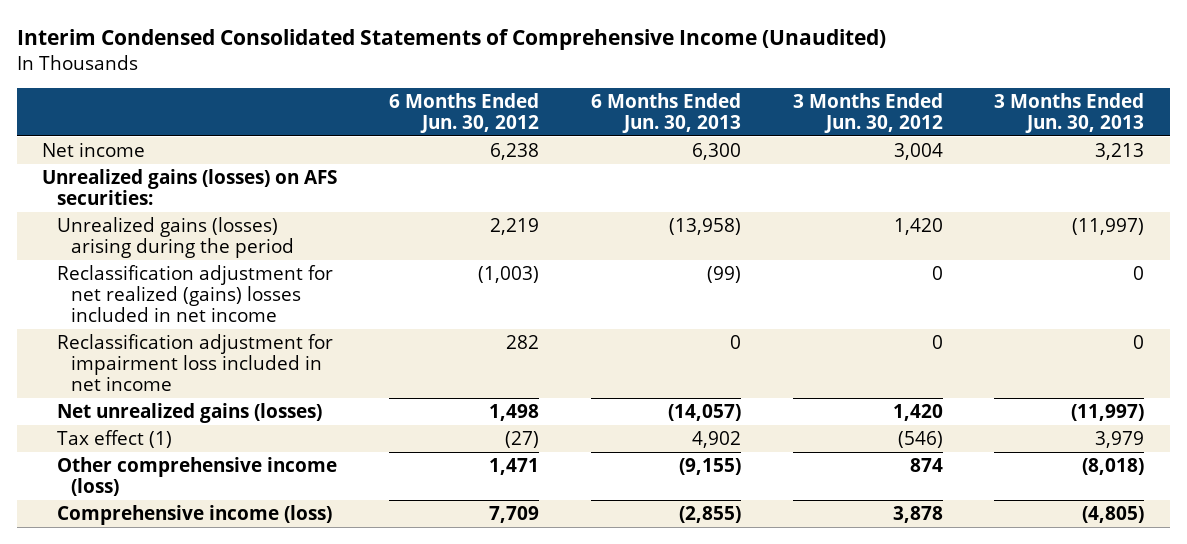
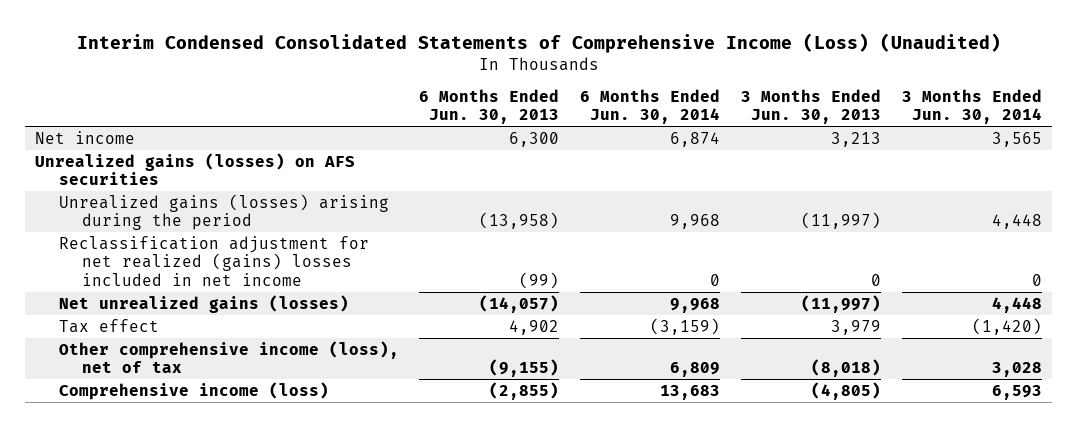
- Interim Condensed Consolidated Statements of Comprehensive Income (Unaudited)
+ Interim Condensed Consolidated Statements of Comprehensive Income (Loss) (Unaudited)
- | 6 Months Ended Jun. 30, 2012 | 6 Months Ended Jun. 30, 2013 | 3 Months Ended Jun. 30, 2012 | 3 Months Ended Jun. 30, 2013
+ | 6 Months Ended Jun. 30, 2013 | 6 Months Ended Jun. 30, 2014 | 3 Months Ended Jun. 30, 2013 | 3 Months Ended Jun. 30, 2014
- Unrealized gains (losses) on AFS securities:
+ Unrealized gains (losses) on AFS securities
- Reclassification adjustment for impairment loss included in net income | 282 | 0 | 0 | 0
- Tax effect (1) | (27) | 4,902 | (546) | 3,979
- Other comprehensive income (loss) | 1,471 | (9,155) | 874 | (8,018)
+ Tax effect | 4,902 | (3,159) | 3,979 | (1,420)
+ Other comprehensive income (loss), net of tax | (9,155) | 6,809 | (8,018) | 3,028

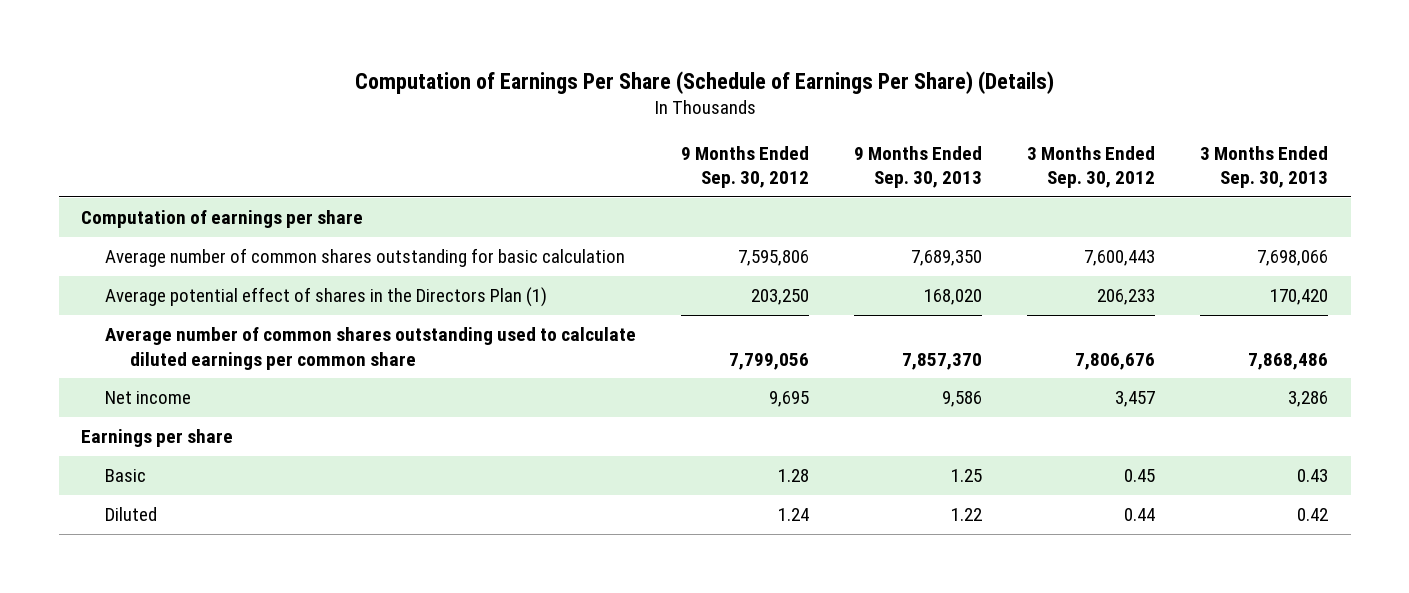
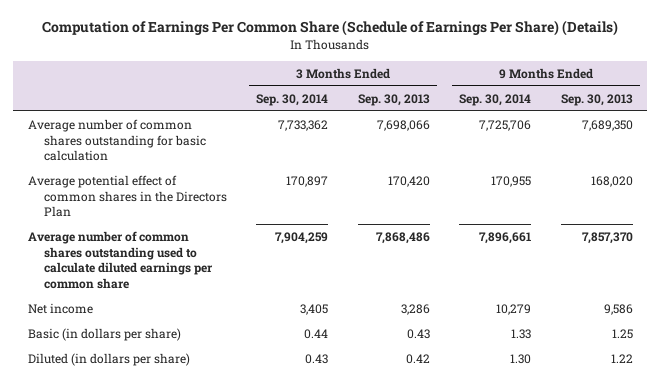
- Computation of Earnings Per Share (Schedule of Earnings Per Share) (Details)
+ Computation of Earnings Per Common Share (Schedule of Earnings Per Share) (Details)
- | 9 Months Ended Sep. 30, 2012 | 9 Months Ended Sep. 30, 2013 | 3 Months Ended Sep. 30, 2012 | 3 Months Ended Sep. 30, 2013
+ | 3 Months Ended Sep. 30, 2014 | 3 Months Ended Sep. 30, 2013 | 9 Months Ended Sep. 30, 2014 | 9 Months Ended Sep. 30, 2013
- Computation of earnings per share
- Average potential effect of shares in the Directors Plan (1) | 203,250 | 168,020 | 206,233 | 170,420
+ Average potential effect of common shares in the Directors Plan | 170,897 | 170,420 | 170,955 | 168,020
- Earnings per share
- Basic | 1.28 | 1.25 | 0.45 | 0.43
- Diluted | 1.24 | 1.22 | 0.44 | 0.42
+ Basic (in dollars per share) | 0.44 | 0.43 | 1.33 | 1.25
+ Diluted (in dollars per share) | 0.43 | 0.42 | 1.30 | 1.22

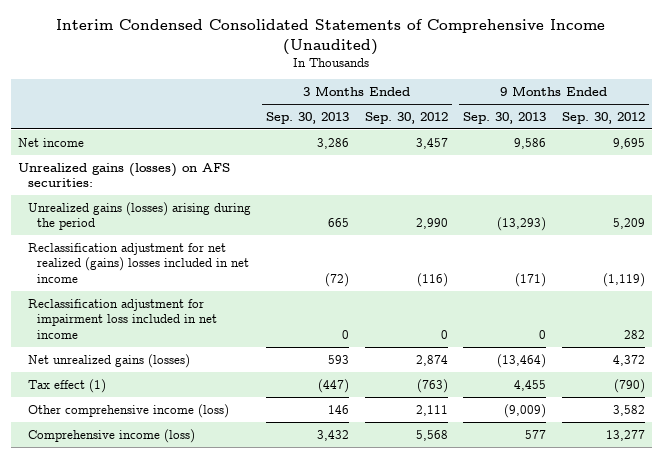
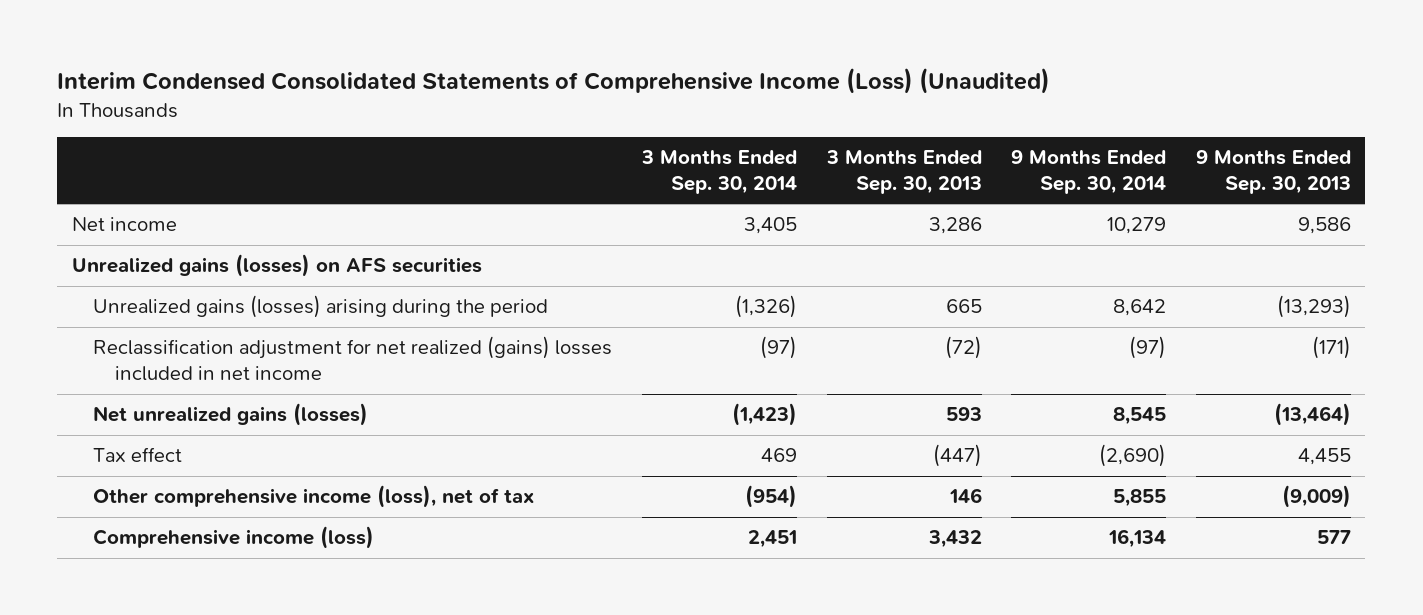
- Interim Condensed Consolidated Statements of Comprehensive Income (Unaudited)
+ Interim Condensed Consolidated Statements of Comprehensive Income (Loss) (Unaudited)
- | 3 Months Ended Sep. 30, 2013 | 3 Months Ended Sep. 30, 2012 | 9 Months Ended Sep. 30, 2013 | 9 Months Ended Sep. 30, 2012
+ | 3 Months Ended Sep. 30, 2014 | 3 Months Ended Sep. 30, 2013 | 9 Months Ended Sep. 30, 2014 | 9 Months Ended Sep. 30, 2013
- Unrealized gains (losses) on AFS securities:
+ Unrealized gains (losses) on AFS securities
- Reclassification adjustment for impairment loss included in net income | 0 | 0 | 0 | 282
- Tax effect (1) | (447) | (763) | 4,455 | (790)
- Other comprehensive income (loss) | 146 | 2,111 | (9,009) | 3,582
+ Tax effect | 469 | (447) | (2,690) | 4,455
+ Other comprehensive income (loss), net of tax | (954) | 146 | 5,855 | (9,009)

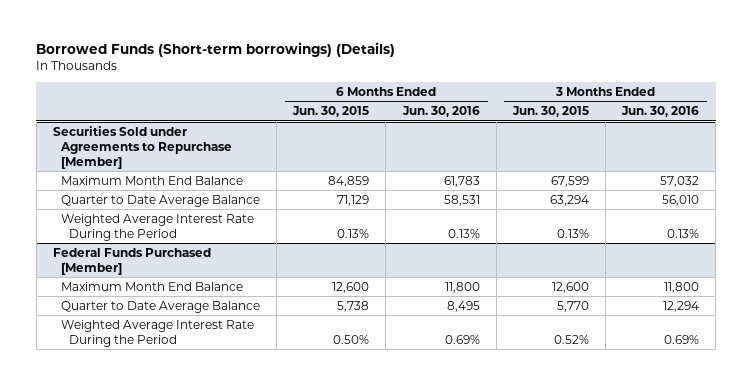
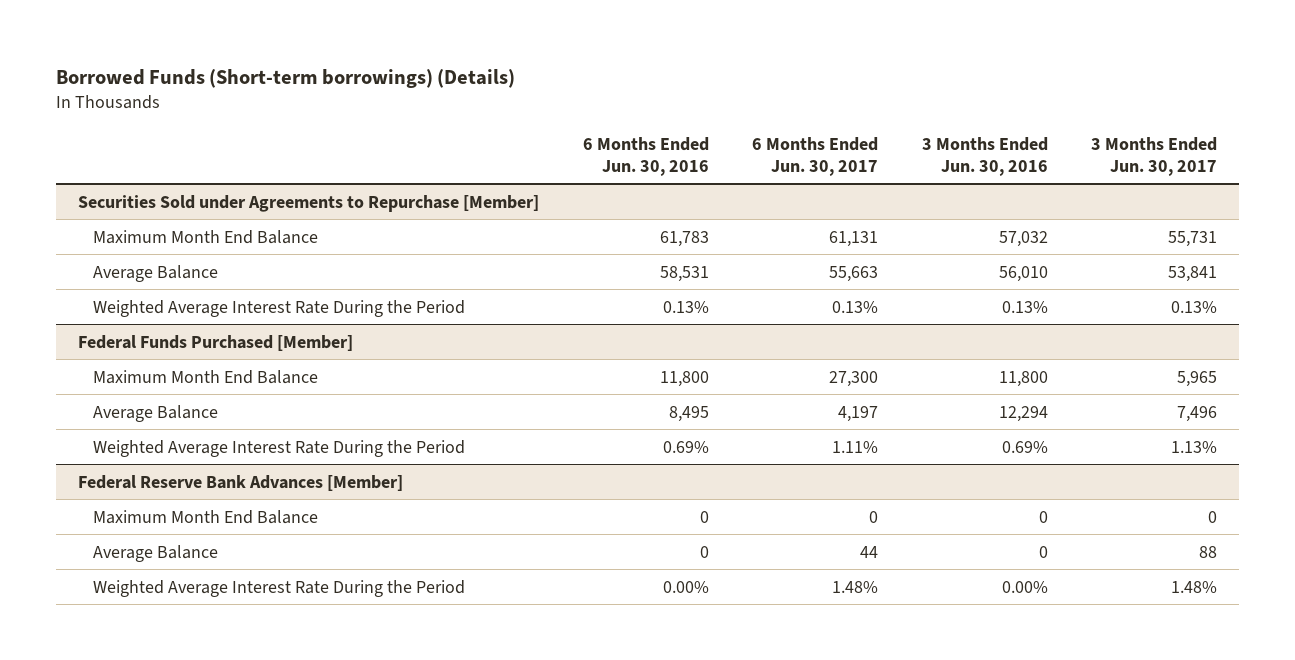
- | 6 Months Ended Jun. 30, 2015 | 6 Months Ended Jun. 30, 2016 | 3 Months Ended Jun. 30, 2015 | 3 Months Ended Jun. 30, 2016
+ | 6 Months Ended Jun. 30, 2016 | 6 Months Ended Jun. 30, 2017 | 3 Months Ended Jun. 30, 2016 | 3 Months Ended Jun. 30, 2017
@ Securities Sold under Agreements to Repurchase [Member]
- Quarter to Date Average Balance | 71,129 | 58,531 | 63,294 | 56,010
+ Average Balance | 58,531 | 55,663 | 56,010 | 53,841
@ Federal Funds Purchased [Member]
- Quarter to Date Average Balance | 5,738 | 8,495 | 5,770 | 12,294
+ Average Balance | 8,495 | 4,197 | 12,294 | 7,496
+ Federal Reserve Bank Advances [Member]
+ Maximum Month End Balance | 0 | 0 | 0 | 0
+ Average Balance | 0 | 44 | 0 | 88
+ Weighted Average Interest Rate During the Period | 0.00% | 1.48% | 0.00% | 1.48%

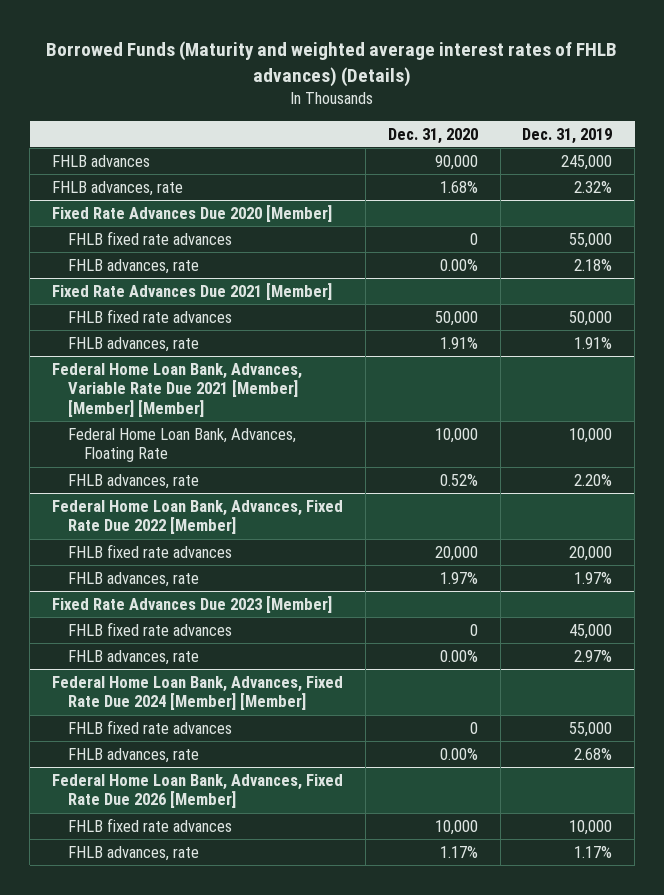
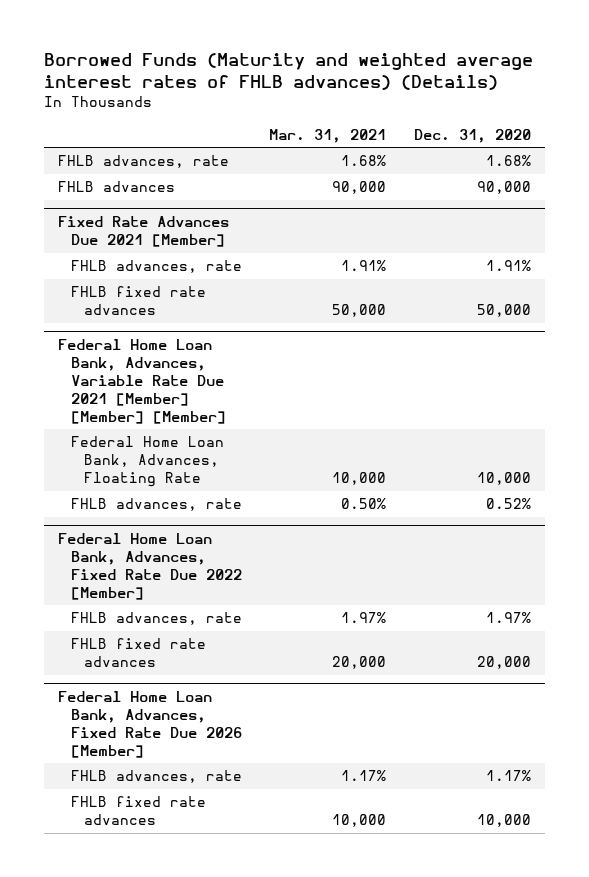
- | Dec. 31, 2020 | Dec. 31, 2019
+ | Mar. 31, 2021 | Dec. 31, 2020
- Fixed Rate Advances Due 2020 [Member]
- FHLB fixed rate advances | 0 | 55,000
- FHLB advances, rate | 0.00% | 2.18%
moved down: FHLB advances | 90,000 | 90,000
@ Fixed Rate Advances Due 2021 [Member]
moved down: FHLB fixed rate advances | 50,000 | 50,000
- Fixed Rate Advances Due 2023 [Member]
- FHLB fixed rate advances | 0 | 45,000
- FHLB advances, rate | 0.00% | 2.97%
- Federal Home Loan Bank, Advances, Fixed Rate Due 2024 [Member] [Member]
- FHLB fixed rate advances | 0 | 55,000
- FHLB advances, rate | 0.00% | 2.68%
@ Federal Home Loan Bank, Advances, Fixed Rate Due 2022 [Member]
moved down: FHLB fixed rate advances | 20,000 | 20,000
@ Federal Home Loan Bank, Advances, Fixed Rate Due 2026 [Member]
moved down: FHLB fixed rate advances | 10,000 | 10,000

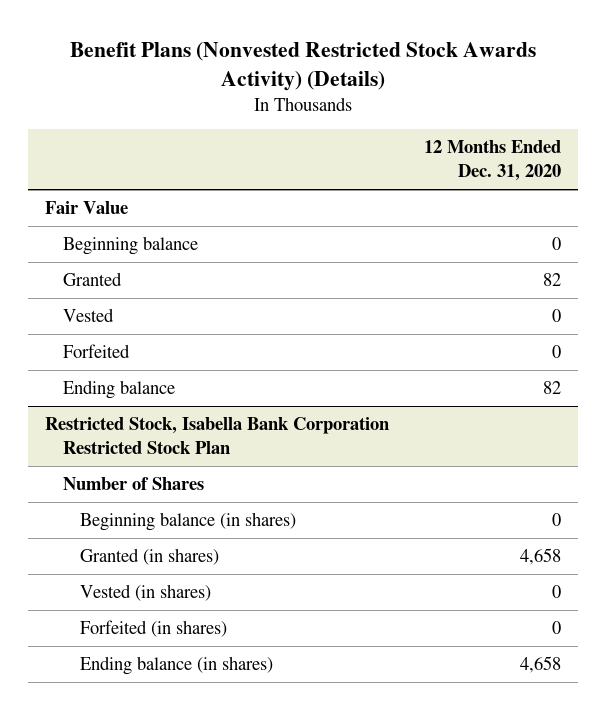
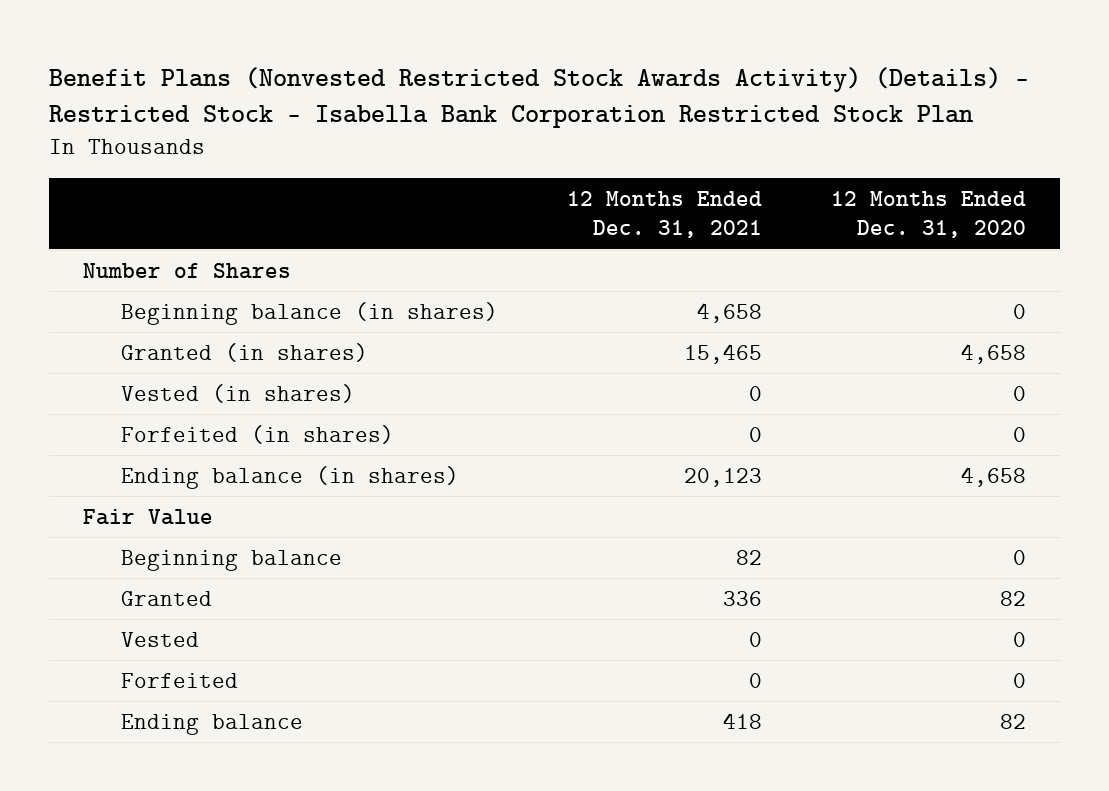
- Benefit Plans (Nonvested Restricted Stock Awards Activity) (Details)
+ Benefit Plans (Nonvested Restricted Stock Awards Activity) (Details) - Restricted Stock - Isabella Bank Corporation Restricted Stock Plan
- | 12 Months Ended Dec. 31, 2020
+ | 12 Months Ended Dec. 31, 2021 | 12 Months Ended Dec. 31, 2020
- Restricted Stock, Isabella Bank Corporation Restricted Stock Plan
moved down: Fair Value
moved down: Beginning balance | 82 | 0
moved down: Granted | 336 | 82
moved down: Vested | 0 | 0
moved down: Forfeited | 0 | 0
moved down: Ending balance | 418 | 82

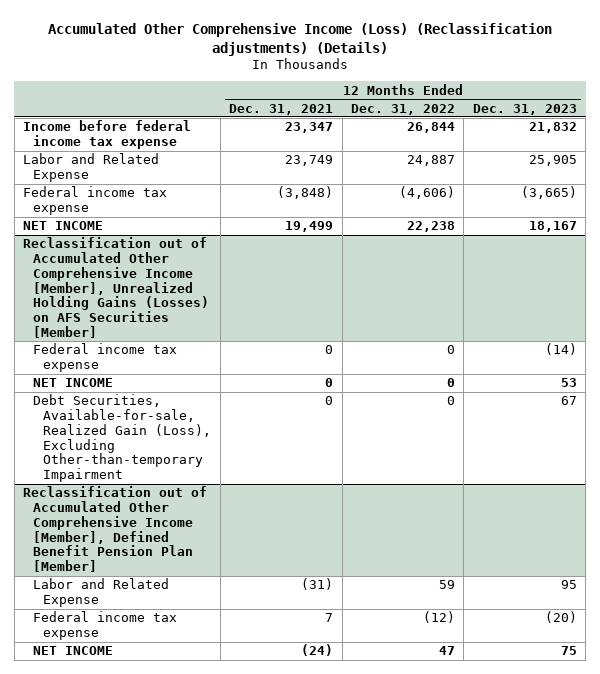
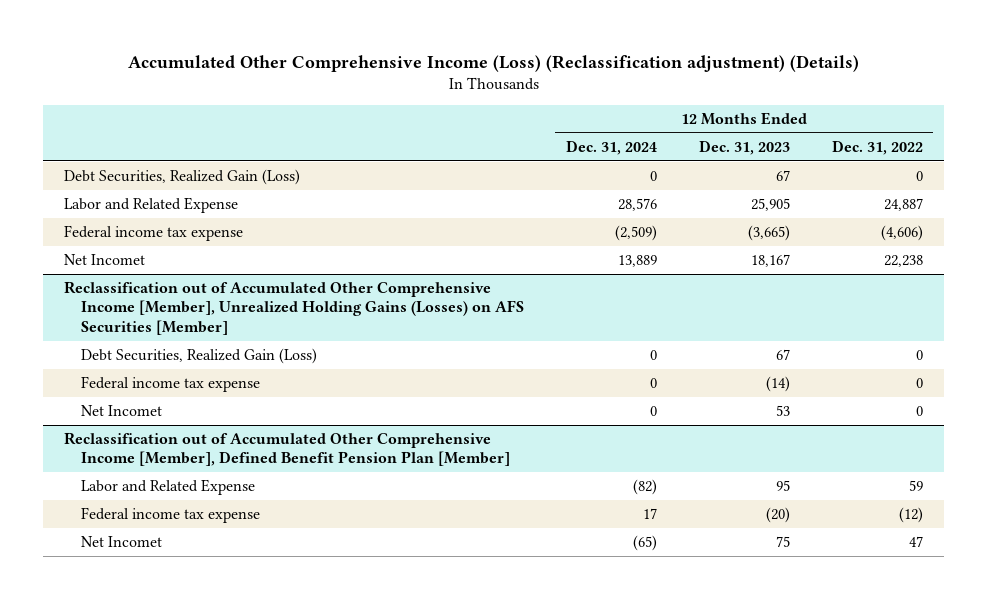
- Accumulated Other Comprehensive Income (Loss) (Reclassification adjustments) (Details)
+ Accumulated Other Comprehensive Income (Loss) (Reclassification adjustment) (Details)
- | 12 Months Ended Dec. 31, 2021 | 12 Months Ended Dec. 31, 2022 | 12 Months Ended Dec. 31, 2023
+ | 12 Months Ended Dec. 31, 2024 | 12 Months Ended Dec. 31, 2023 | 12 Months Ended Dec. 31, 2022
- Income before federal income tax expense | 23,347 | 26,844 | 21,832
+ Debt Securities, Realized Gain (Loss) | 0 | 67 | 0
- NET INCOME | 19,499 | 22,238 | 18,167
+ Net Incomet | 13,889 | 18,167 | 22,238
@ Reclassification out of Accumulated Other Comprehensive Income [Member], Unrealized Holding Gains (Losses) on AFS Securities [Member]
+ Debt Securities, Realized Gain (Loss) | 0 | 67 | 0
- NET INCOME | 0 | 0 | 53
- Debt Securities, Available-for-sale, Realized Gain (Loss), Excluding Other-than-temporary Impairment | 0 | 0 | 67
+ Net Incomet | 0 | 53 | 0
@ Reclassification out of Accumulated Other Comprehensive Income [Member], Defined Benefit Pension Plan [Member]
- NET INCOME | (24) | 47 | 75
+ Net Incomet | (65) | 75 | 47

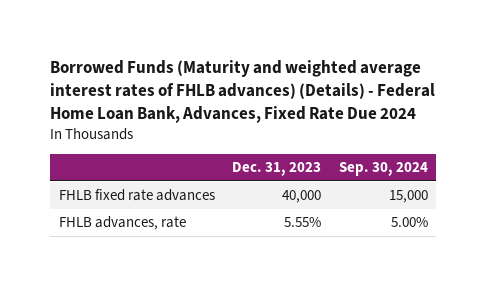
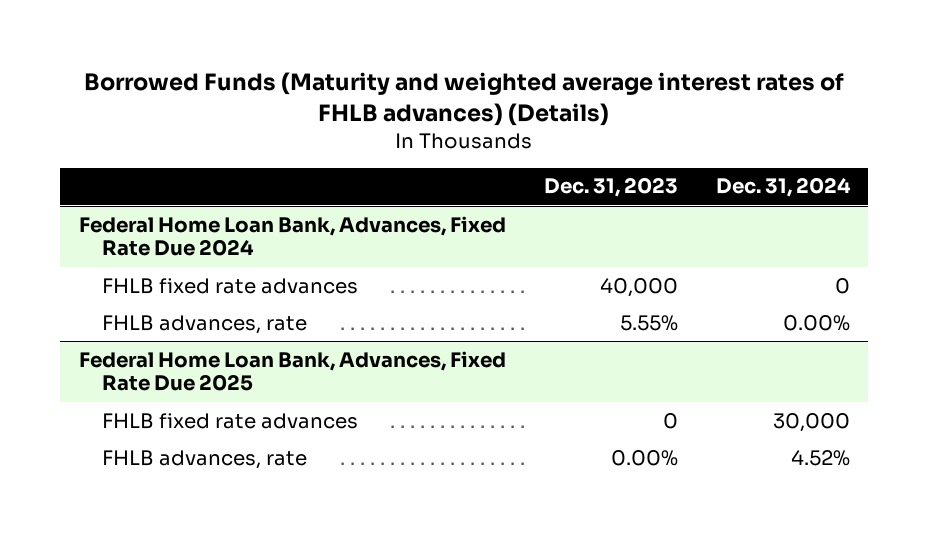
- Borrowed Funds (Maturity and weighted average interest rates of FHLB advances) (Details) - Federal Home Loan Bank, Advances, Fixed Rate Due 2024
+ Borrowed Funds (Maturity and weighted average interest rates of FHLB advances) (Details)
- | Dec. 31, 2023 | Sep. 30, 2024
+ | Dec. 31, 2023 | Dec. 31, 2024
+ Federal Home Loan Bank, Advances, Fixed Rate Due 2024
+ Federal Home Loan Bank, Advances, Fixed Rate Due 2025
+ FHLB fixed rate advances | 0 | 30,000
+ FHLB advances, rate | 0.00% | 4.52%

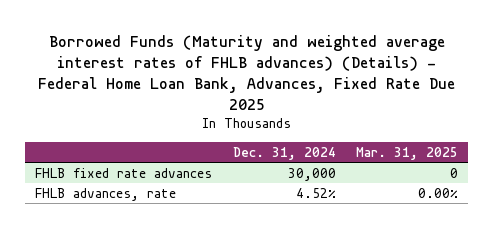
- Borrowed Funds (Maturity and weighted average interest rates of FHLB advances) (Details)
+ Borrowed Funds (Maturity and weighted average interest rates of FHLB advances) (Details) - Federal Home Loan Bank, Advances, Fixed Rate Due 2025
- | Dec. 31, 2023 | Dec. 31, 2024
+ | Dec. 31, 2024 | Mar. 31, 2025
- Federal Home Loan Bank, Advances, Fixed Rate Due 2024
- FHLB fixed rate advances | 40,000 | 0
- FHLB advances, rate | 5.55% | 0.00%
- Federal Home Loan Bank, Advances, Fixed Rate Due 2025

